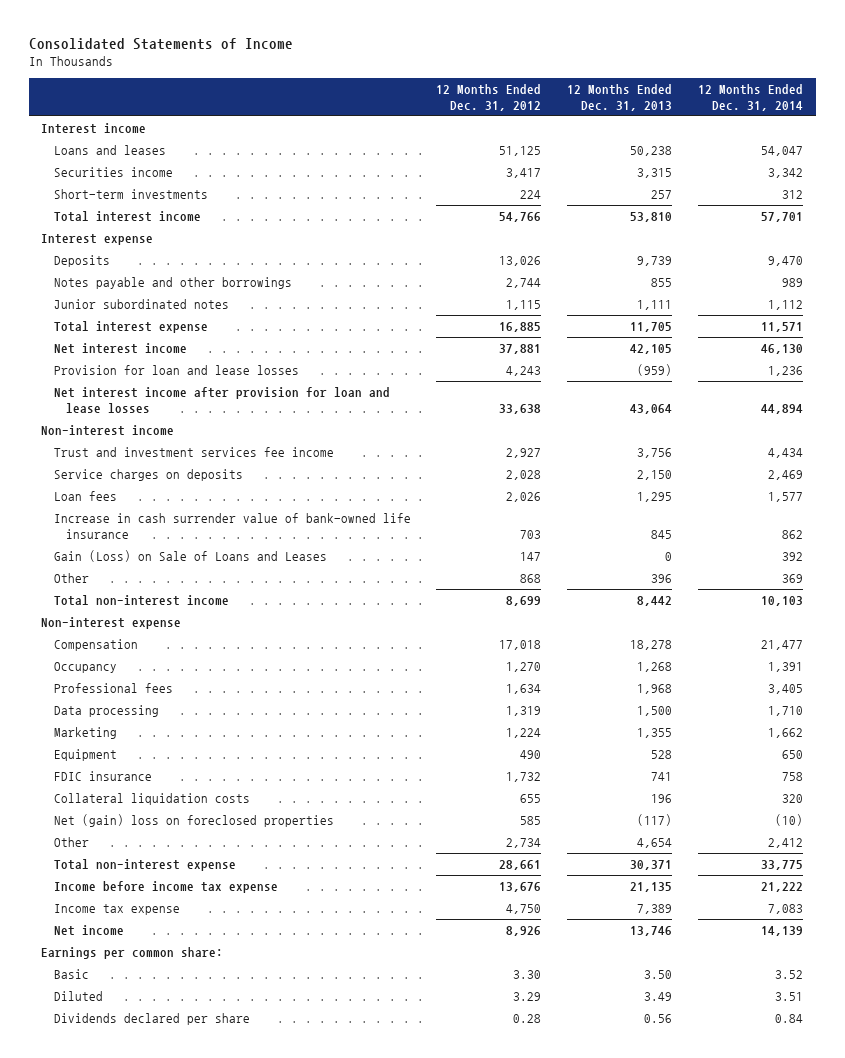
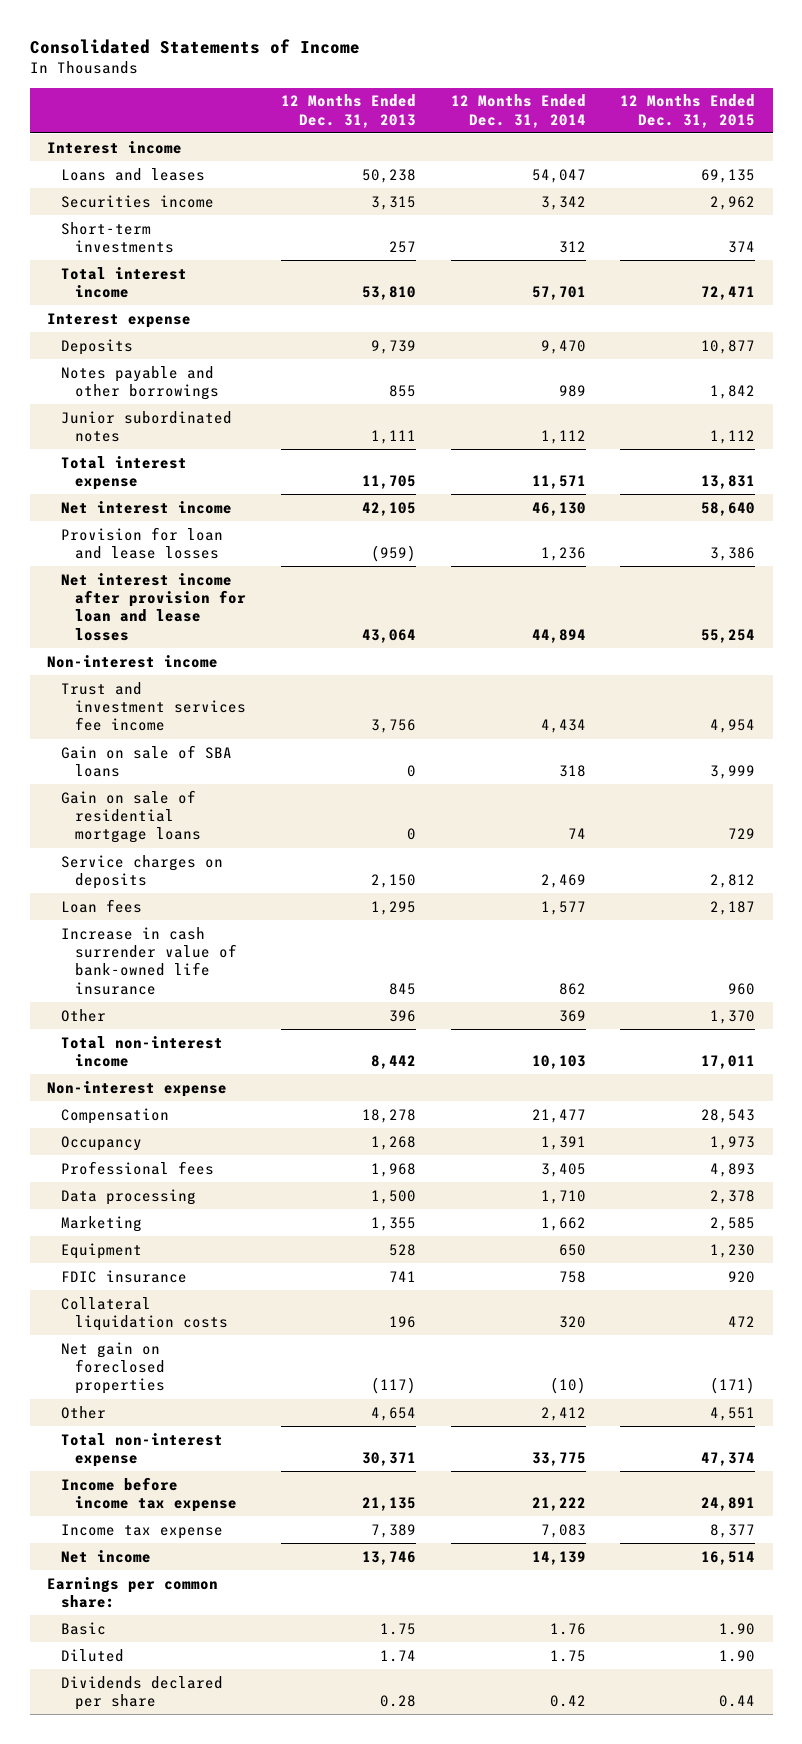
- | 12 Months Ended Dec. 31, 2012 | 12 Months Ended Dec. 31, 2013 | 12 Months Ended Dec. 31, 2014
+ | 12 Months Ended Dec. 31, 2013 | 12 Months Ended Dec. 31, 2014 | 12 Months Ended Dec. 31, 2015
+ Gain on sale of SBA loans | 0 | 318 | 3,999
+ Gain on sale of residential mortgage loans | 0 | 74 | 729
- Gain (Loss) on Sale of Loans and Leases | 147 | 0 | 392
- Net (gain) loss on foreclosed properties | 585 | (117) | (10)
+ Net gain on foreclosed properties | (117) | (10) | (171)
- Basic | 3.30 | 3.50 | 3.52
- Diluted | 3.29 | 3.49 | 3.51
- Dividends declared per share | 0.28 | 0.56 | 0.84
+ Basic | 1.75 | 1.76 | 1.90
+ Diluted | 1.74 | 1.75 | 1.90
+ Dividends declared per share | 0.28 | 0.42 | 0.44

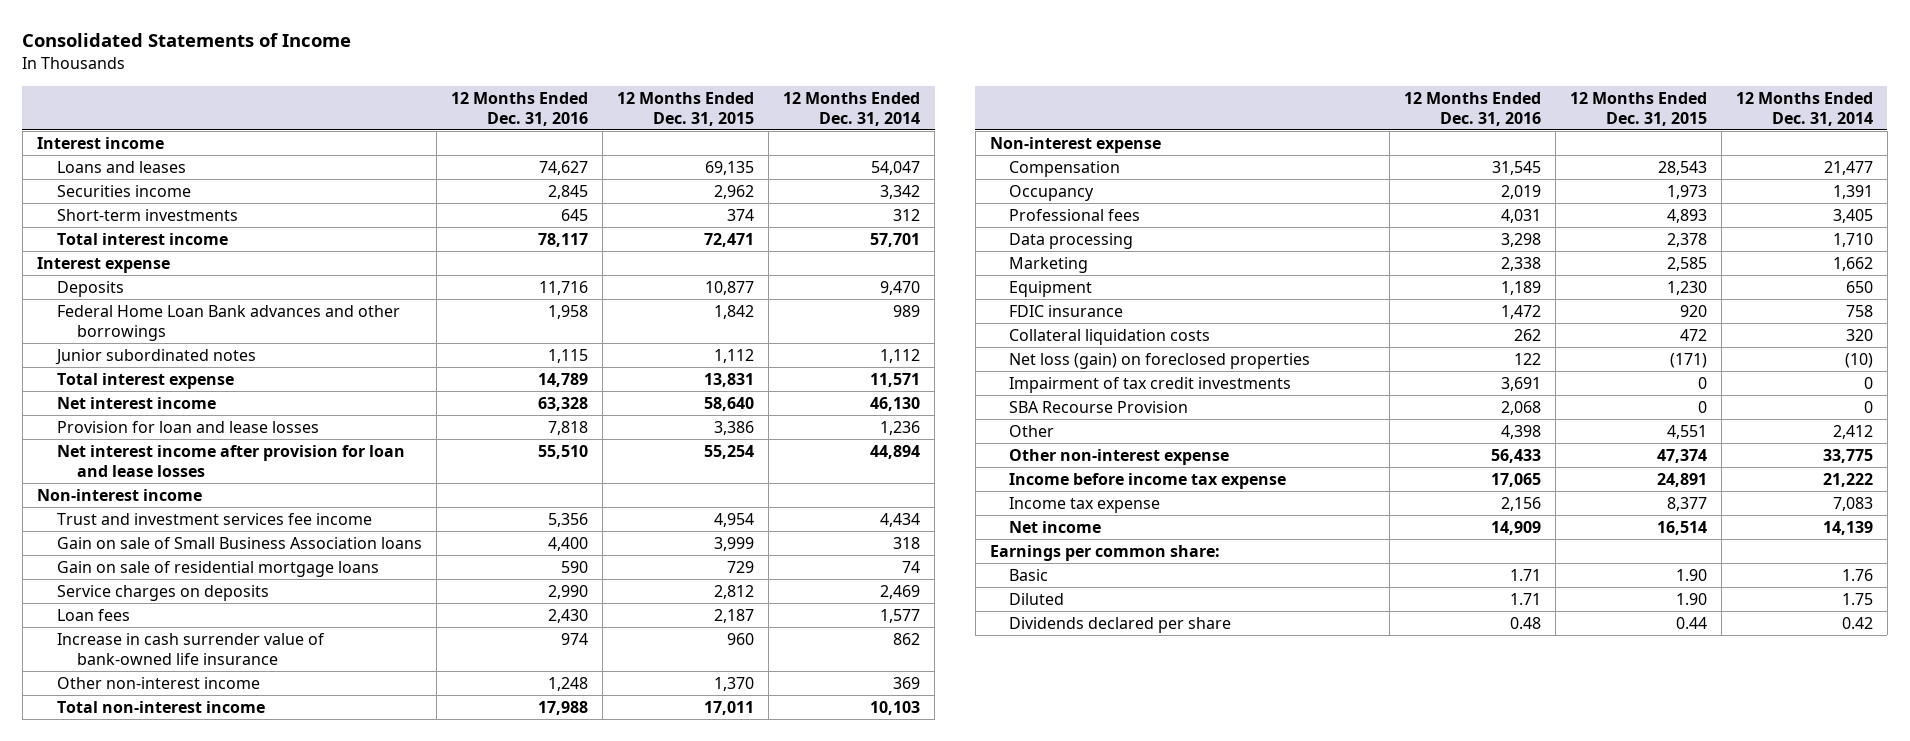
- | 12 Months Ended Dec. 31, 2013 | 12 Months Ended Dec. 31, 2014 | 12 Months Ended Dec. 31, 2015
+ | 12 Months Ended Dec. 31, 2016 | 12 Months Ended Dec. 31, 2015 | 12 Months Ended Dec. 31, 2014
- Notes payable and other borrowings | 855 | 989 | 1,842
+ Federal Home Loan Bank advances and other borrowings | 1,958 | 1,842 | 989
- Gain on sale of SBA loans | 0 | 318 | 3,999
+ Gain on sale of Small Business Association loans | 4,400 | 3,999 | 318
- Other | 396 | 369 | 1,370
+ Other non-interest income | 1,248 | 1,370 | 369
- Net gain on foreclosed properties | (117) | (10) | (171)
+ Net loss (gain) on foreclosed properties | 122 | (171) | (10)
+ Impairment of tax credit investments | 3,691 | 0 | 0
+ SBA Recourse Provision | 2,068 | 0 | 0
- Total non-interest expense | 30,371 | 33,775 | 47,374
+ Other non-interest expense | 56,433 | 47,374 | 33,775

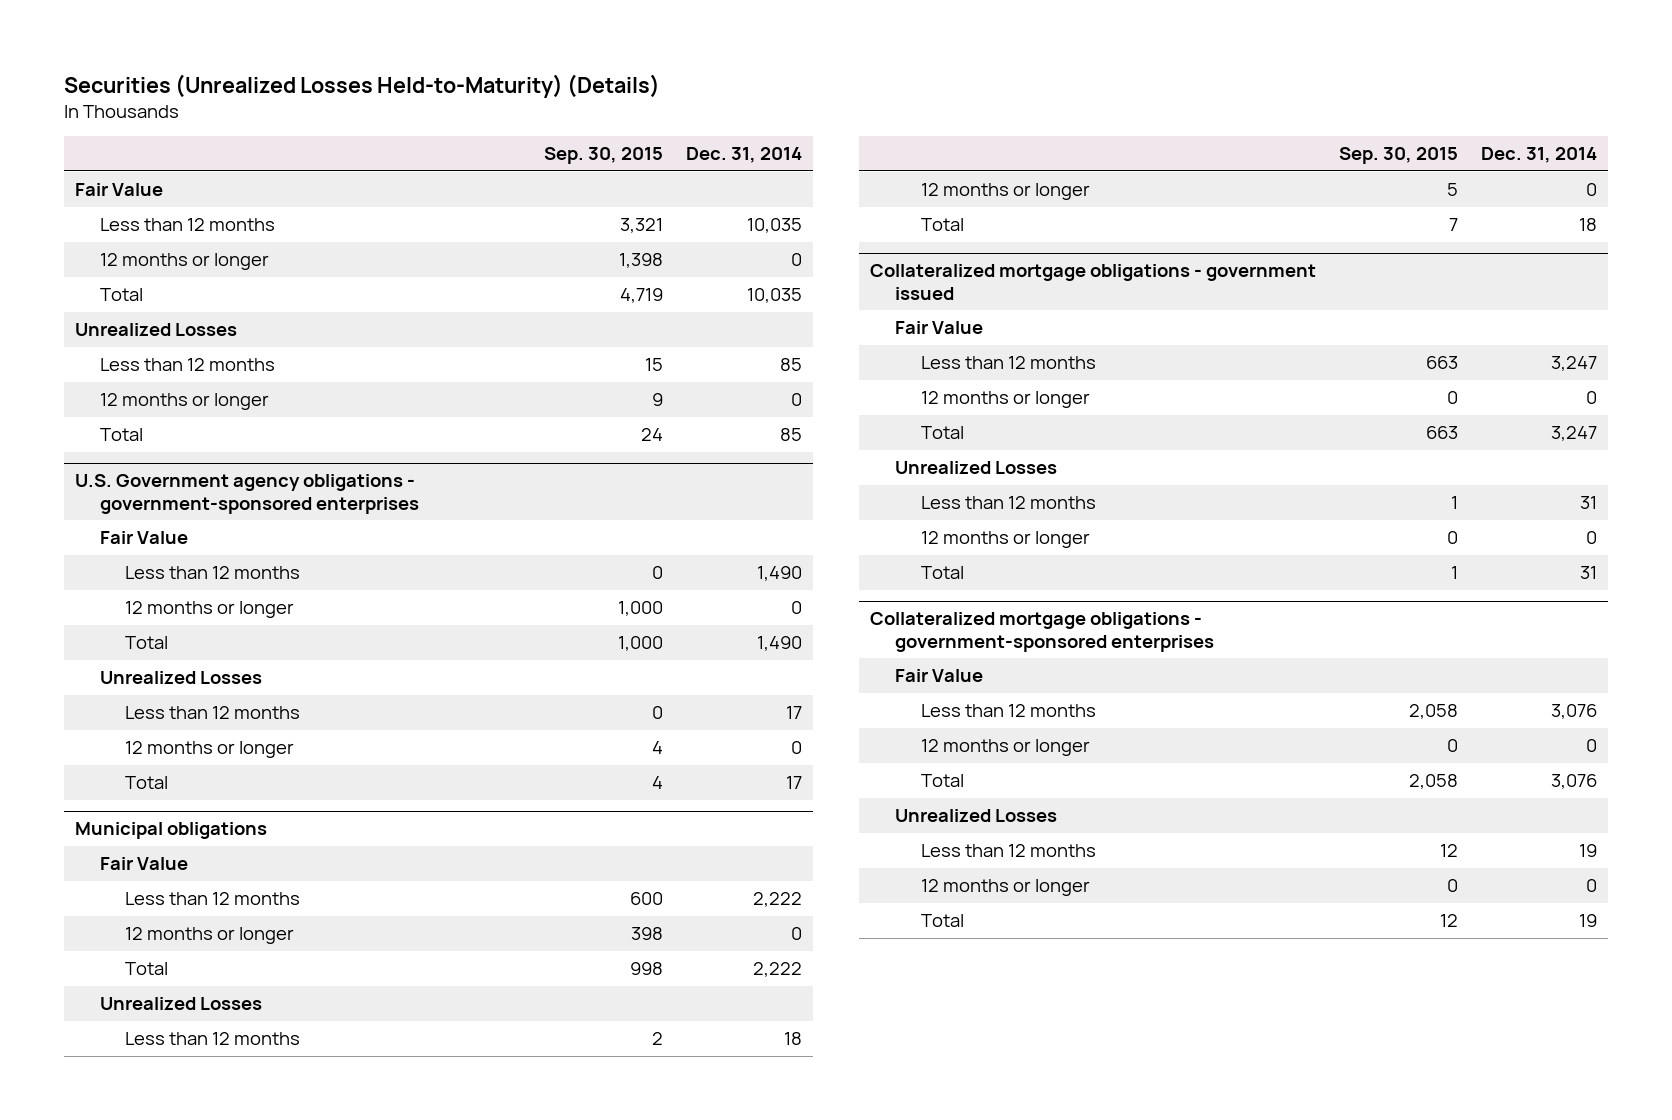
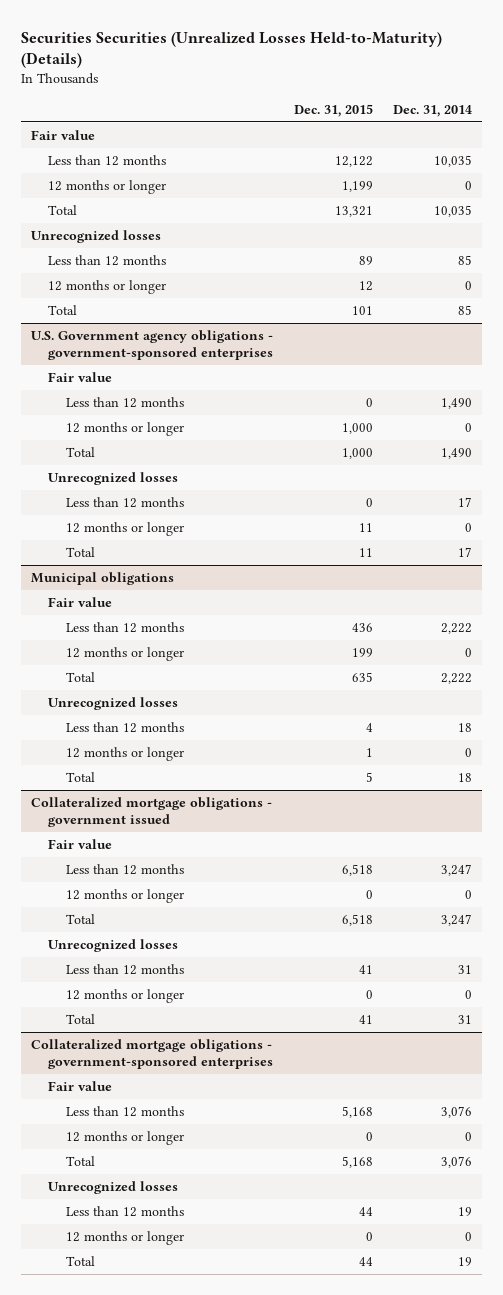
- Securities (Unrealized Losses Held-to-Maturity) (Details)
+ Securities Securities (Unrealized Losses Held-to-Maturity) (Details)
- | Sep. 30, 2015 | Dec. 31, 2014
+ | Dec. 31, 2015 | Dec. 31, 2014
- Fair Value
+ Fair value
- Unrealized Losses
+ Unrecognized losses
@ U.S. Government agency obligations - government-sponsored enterprises
- Fair Value
+ Fair value
- Unrealized Losses
+ Unrecognized losses
@ Municipal obligations
- Fair Value
+ Fair value
- Unrealized Losses
+ Unrecognized losses
@ Collateralized mortgage obligations - government issued
- Fair Value
+ Fair value
- Unrealized Losses
+ Unrecognized losses
@ Collateralized mortgage obligations - government-sponsored enterprises
- Fair Value
+ Fair value
- Unrealized Losses
+ Unrecognized losses

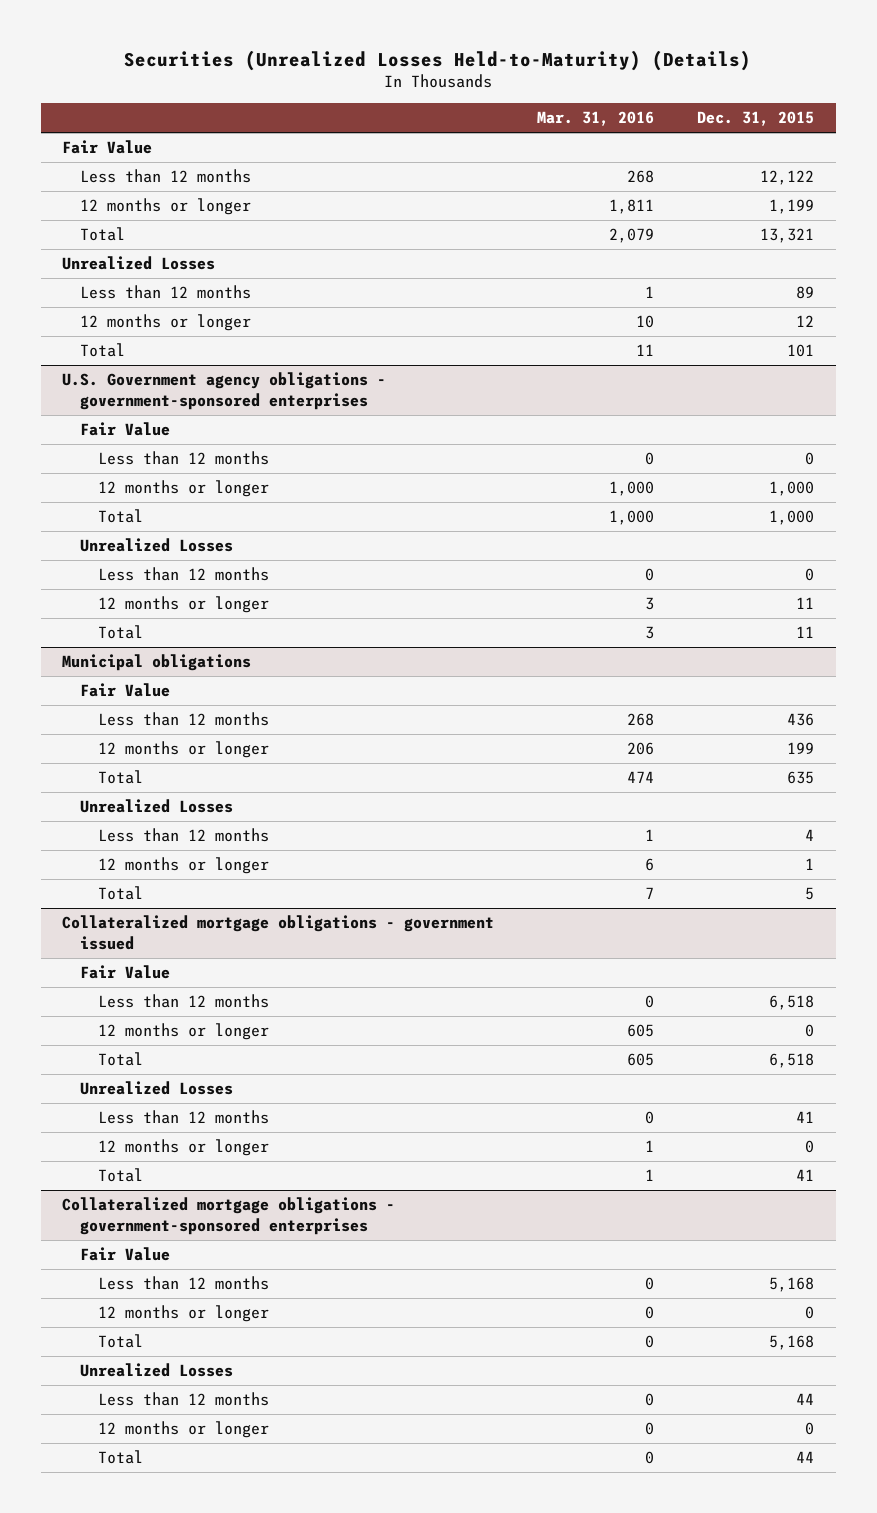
- Securities Securities (Unrealized Losses Held-to-Maturity) (Details)
+ Securities (Unrealized Losses Held-to-Maturity) (Details)
- | Dec. 31, 2015 | Dec. 31, 2014
+ | Mar. 31, 2016 | Dec. 31, 2015
- Fair value
+ Fair Value
- Unrecognized losses
+ Unrealized Losses
@ U.S. Government agency obligations - government-sponsored enterprises
- Fair value
+ Fair Value
- Unrecognized losses
+ Unrealized Losses
@ Municipal obligations
- Fair value
+ Fair Value
- Unrecognized losses
+ Unrealized Losses
@ Collateralized mortgage obligations - government issued
- Fair value
+ Fair Value
- Unrecognized losses
+ Unrealized Losses
@ Collateralized mortgage obligations - government-sponsored enterprises
- Fair value
+ Fair Value
- Unrecognized losses
+ Unrealized Losses

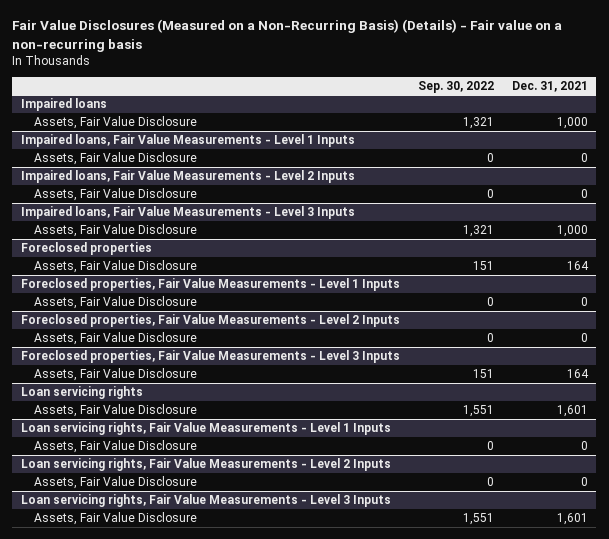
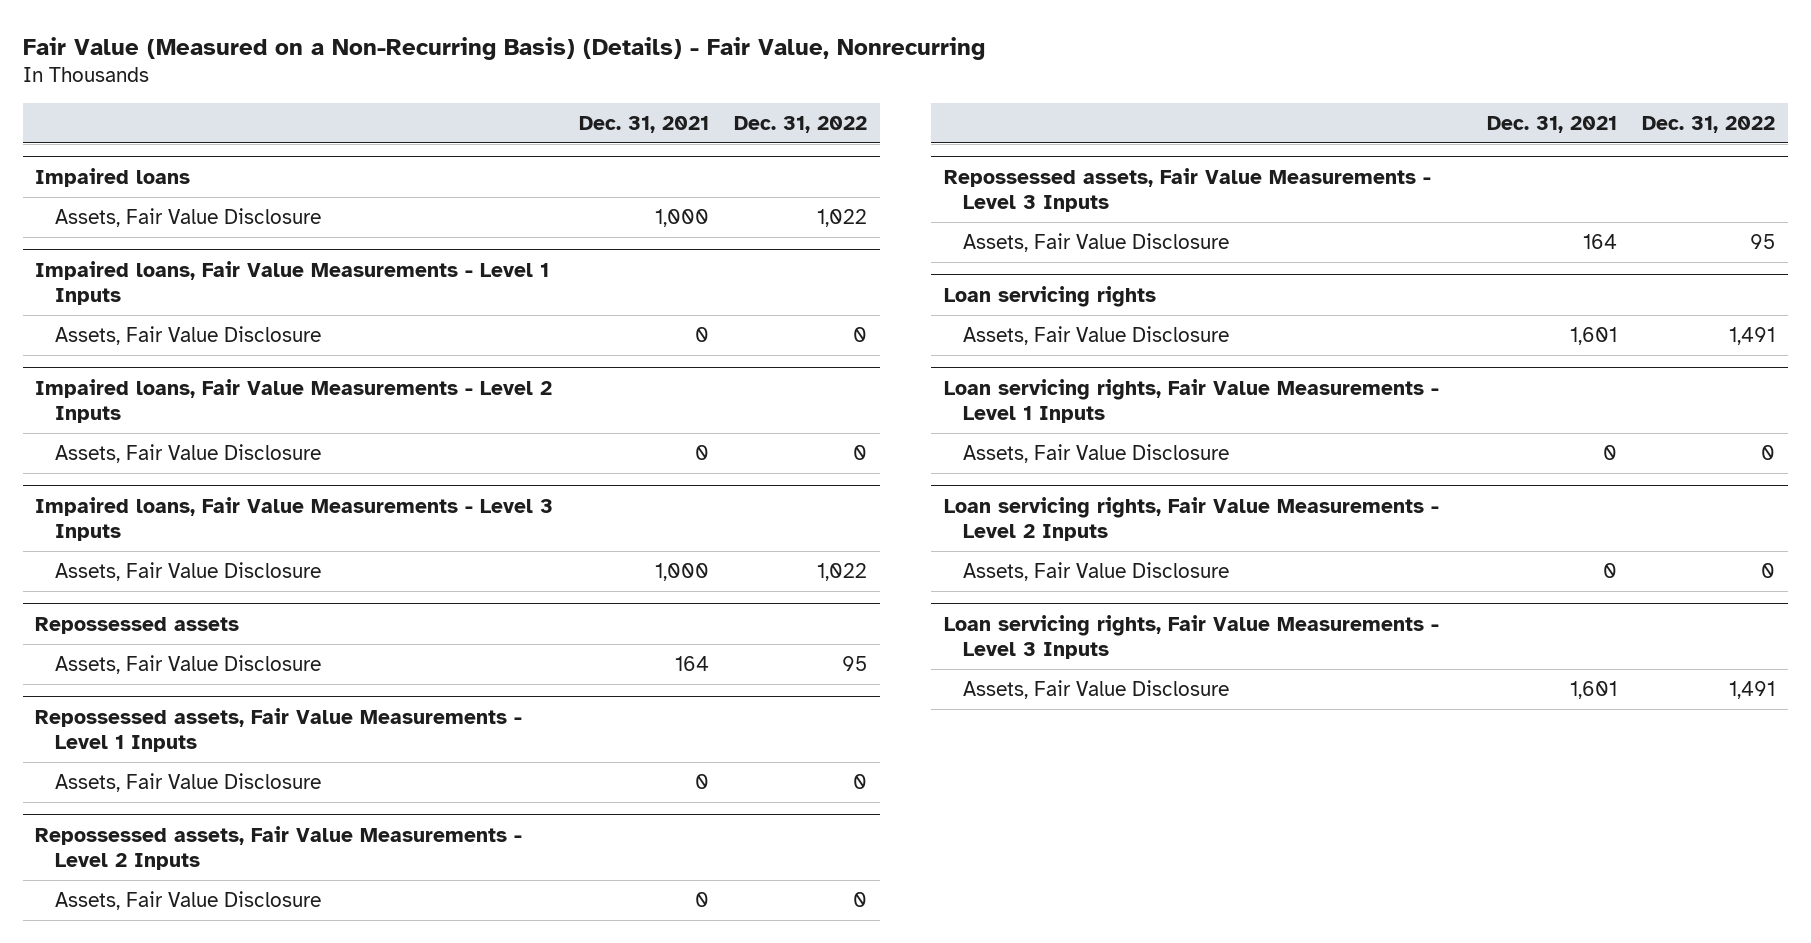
- Fair Value Disclosures (Measured on a Non-Recurring Basis) (Details) - Fair value on a non-recurring basis
+ Fair Value (Measured on a Non-Recurring Basis) (Details) - Fair Value, Nonrecurring
- | Sep. 30, 2022 | Dec. 31, 2021
+ | Dec. 31, 2021 | Dec. 31, 2022
- Foreclosed properties
+ Repossessed assets
- Foreclosed properties, Fair Value Measurements - Level 1 Inputs
+ Repossessed assets, Fair Value Measurements - Level 1 Inputs
- Foreclosed properties, Fair Value Measurements - Level 2 Inputs
+ Repossessed assets, Fair Value Measurements - Level 2 Inputs
- Foreclosed properties, Fair Value Measurements - Level 3 Inputs
+ Repossessed assets, Fair Value Measurements - Level 3 Inputs

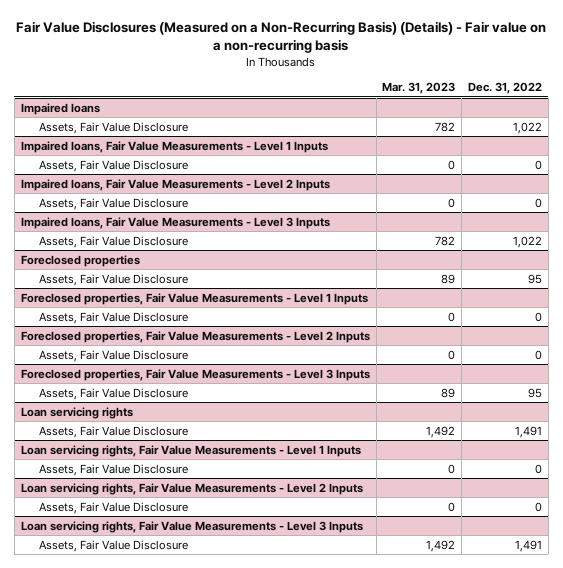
- Fair Value (Measured on a Non-Recurring Basis) (Details) - Fair Value, Nonrecurring
+ Fair Value Disclosures (Measured on a Non-Recurring Basis) (Details) - Fair value on a non-recurring basis
- | Dec. 31, 2021 | Dec. 31, 2022
+ | Mar. 31, 2023 | Dec. 31, 2022
- Repossessed assets
+ Foreclosed properties
- Repossessed assets, Fair Value Measurements - Level 1 Inputs
+ Foreclosed properties, Fair Value Measurements - Level 1 Inputs
- Repossessed assets, Fair Value Measurements - Level 2 Inputs
+ Foreclosed properties, Fair Value Measurements - Level 2 Inputs
- Repossessed assets, Fair Value Measurements - Level 3 Inputs
+ Foreclosed properties, Fair Value Measurements - Level 3 Inputs

